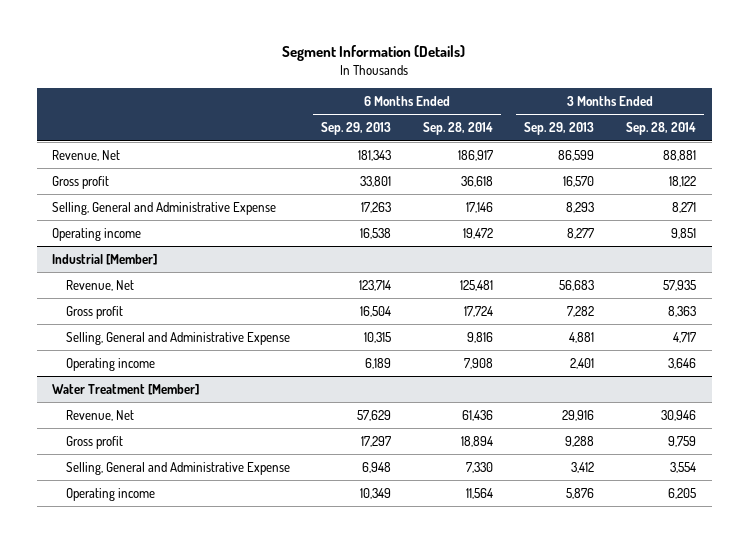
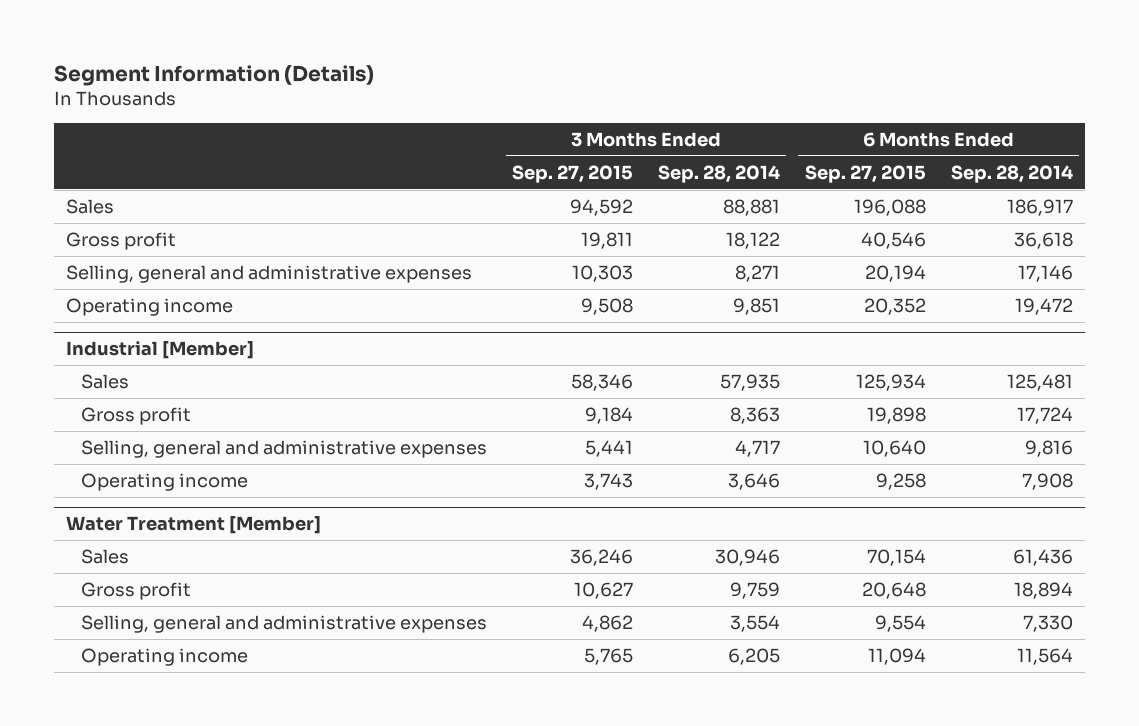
- | 6 Months Ended Sep. 29, 2013 | 6 Months Ended Sep. 28, 2014 | 3 Months Ended Sep. 29, 2013 | 3 Months Ended Sep. 28, 2014
+ | 3 Months Ended Sep. 27, 2015 | 3 Months Ended Sep. 28, 2014 | 6 Months Ended Sep. 27, 2015 | 6 Months Ended Sep. 28, 2014
- Revenue, Net | 181,343 | 186,917 | 86,599 | 88,881
+ Sales | 94,592 | 88,881 | 196,088 | 186,917
- Selling, General and Administrative Expense | 17,263 | 17,146 | 8,293 | 8,271
+ Selling, general and administrative expenses | 10,303 | 8,271 | 20,194 | 17,146
@ Industrial [Member]
- Revenue, Net | 123,714 | 125,481 | 56,683 | 57,935
+ Sales | 58,346 | 57,935 | 125,934 | 125,481
- Selling, General and Administrative Expense | 10,315 | 9,816 | 4,881 | 4,717
+ Selling, general and administrative expenses | 5,441 | 4,717 | 10,640 | 9,816
@ Water Treatment [Member]
- Revenue, Net | 57,629 | 61,436 | 29,916 | 30,946
+ Sales | 36,246 | 30,946 | 70,154 | 61,436
- Selling, General and Administrative Expense | 6,948 | 7,330 | 3,412 | 3,554
+ Selling, general and administrative expenses | 4,862 | 3,554 | 9,554 | 7,330

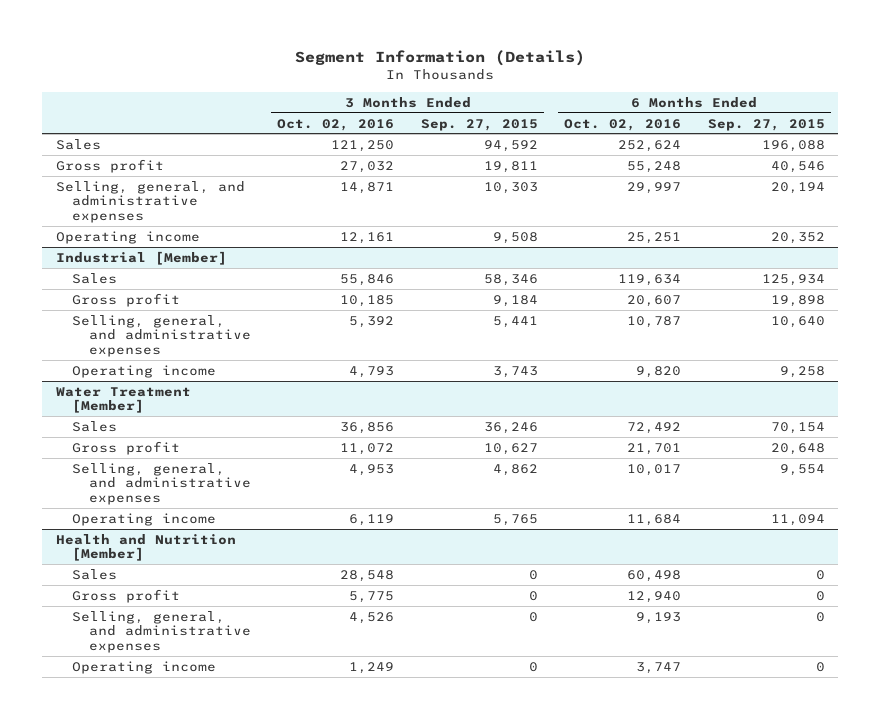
- | 3 Months Ended Sep. 27, 2015 | 3 Months Ended Sep. 28, 2014 | 6 Months Ended Sep. 27, 2015 | 6 Months Ended Sep. 28, 2014
+ | 3 Months Ended Oct. 02, 2016 | 3 Months Ended Sep. 27, 2015 | 6 Months Ended Oct. 02, 2016 | 6 Months Ended Sep. 27, 2015
- Selling, general and administrative expenses | 10,303 | 8,271 | 20,194 | 17,146
+ Selling, general, and administrative expenses | 14,871 | 10,303 | 29,997 | 20,194
@ Industrial [Member]
- Selling, general and administrative expenses | 5,441 | 4,717 | 10,640 | 9,816
+ Selling, general, and administrative expenses | 5,392 | 5,441 | 10,787 | 10,640
@ Water Treatment [Member]
- Selling, general and administrative expenses | 4,862 | 3,554 | 9,554 | 7,330
+ Selling, general, and administrative expenses | 4,953 | 4,862 | 10,017 | 9,554
+ Health and Nutrition [Member]
+ Sales | 28,548 | 0 | 60,498 | 0
+ Gross profit | 5,775 | 0 | 12,940 | 0
+ Selling, general, and administrative expenses | 4,526 | 0 | 9,193 | 0
+ Operating income | 1,249 | 0 | 3,747 | 0

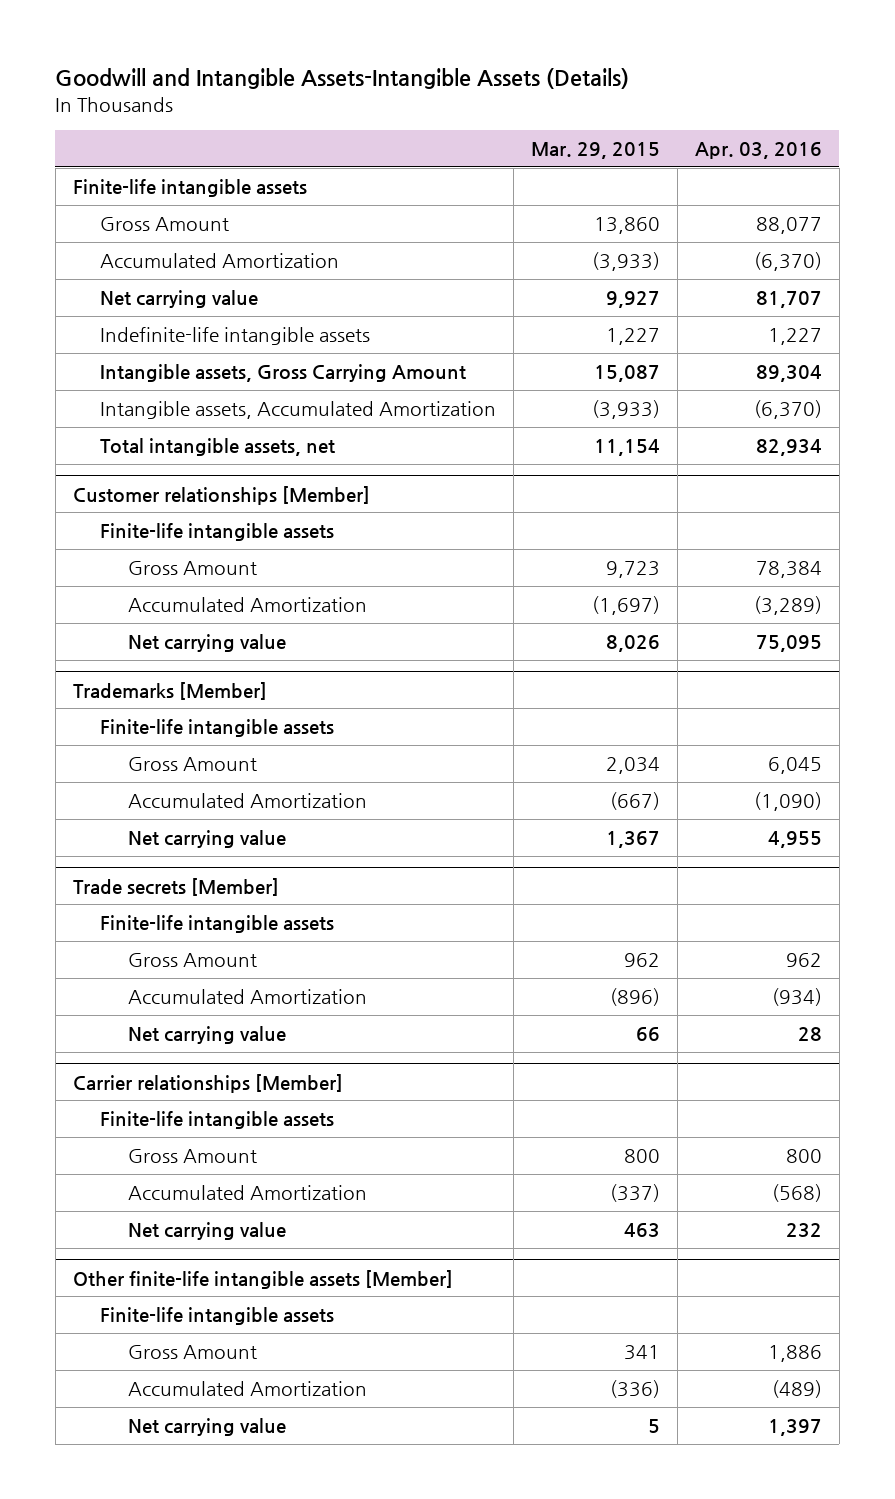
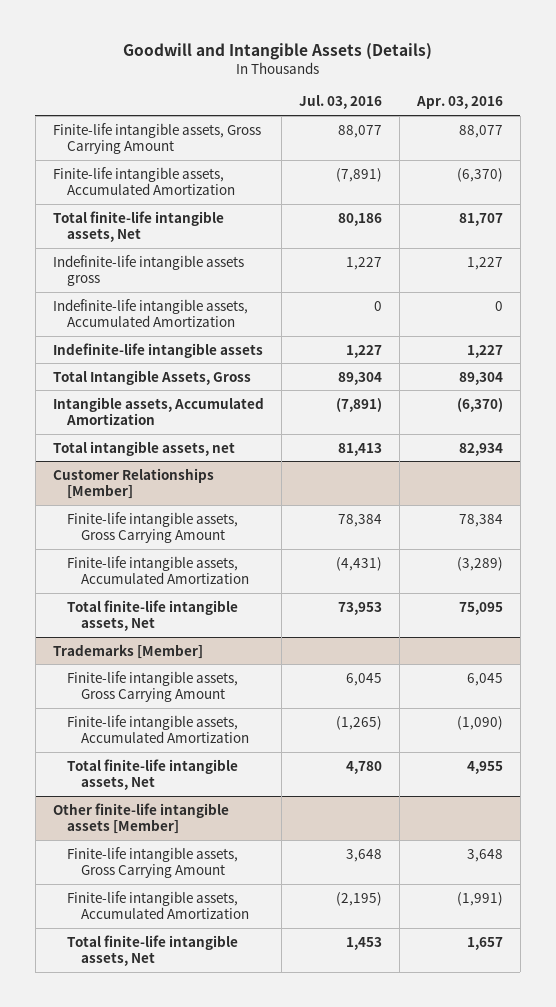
- Goodwill and Intangible Assets-Intangible Assets (Details)
+ Goodwill and Intangible Assets (Details)
- | Mar. 29, 2015 | Apr. 03, 2016
+ | Jul. 03, 2016 | Apr. 03, 2016
- Finite-life intangible assets
- Gross Amount | 13,860 | 88,077
- Accumulated Amortization | (3,933) | (6,370)
- Net carrying value | 9,927 | 81,707
+ Finite-life intangible assets, Gross Carrying Amount | 88,077 | 88,077
+ Finite-life intangible assets, Accumulated Amortization | (7,891) | (6,370)
+ Total finite-life intangible assets, Net | 80,186 | 81,707
+ Indefinite-life intangible assets gross | 1,227 | 1,227
+ Indefinite-life intangible assets, Accumulated Amortization | 0 | 0
- Intangible assets, Gross Carrying Amount | 15,087 | 89,304
+ Total Intangible Assets, Gross | 89,304 | 89,304
- Customer relationships [Member]
- Finite-life intangible assets
- Gross Amount | 9,723 | 78,384
- Accumulated Amortization | (1,697) | (3,289)
- Net carrying value | 8,026 | 75,095
+ Customer Relationships [Member]
+ Finite-life intangible assets, Gross Carrying Amount | 78,384 | 78,384
+ Finite-life intangible assets, Accumulated Amortization | (4,431) | (3,289)
+ Total finite-life intangible assets, Net | 73,953 | 75,095
@ Trademarks [Member]
- Finite-life intangible assets
- Gross Amount | 2,034 | 6,045
- Accumulated Amortization | (667) | (1,090)
- Net carrying value | 1,367 | 4,955
- Trade secrets [Member]
- Finite-life intangible assets
- Gross Amount | 962 | 962
- Accumulated Amortization | (896) | (934)
- Net carrying value | 66 | 28
- Carrier relationships [Member]
- Finite-life intangible assets
- Gross Amount | 800 | 800
- Accumulated Amortization | (337) | (568)
- Net carrying value | 463 | 232
@ Trademarks [Member]
+ Finite-life intangible assets, Gross Carrying Amount | 6,045 | 6,045
+ Finite-life intangible assets, Accumulated Amortization | (1,265) | (1,090)
+ Total finite-life intangible assets, Net | 4,780 | 4,955
@ Other finite-life intangible assets [Member]
- Finite-life intangible assets
- Gross Amount | 341 | 1,886
- Accumulated Amortization | (336) | (489)
- Net carrying value | 5 | 1,397
+ Finite-life intangible assets, Gross Carrying Amount | 3,648 | 3,648
+ Finite-life intangible assets, Accumulated Amortization | (2,195) | (1,991)
+ Total finite-life intangible assets, Net | 1,453 | 1,657

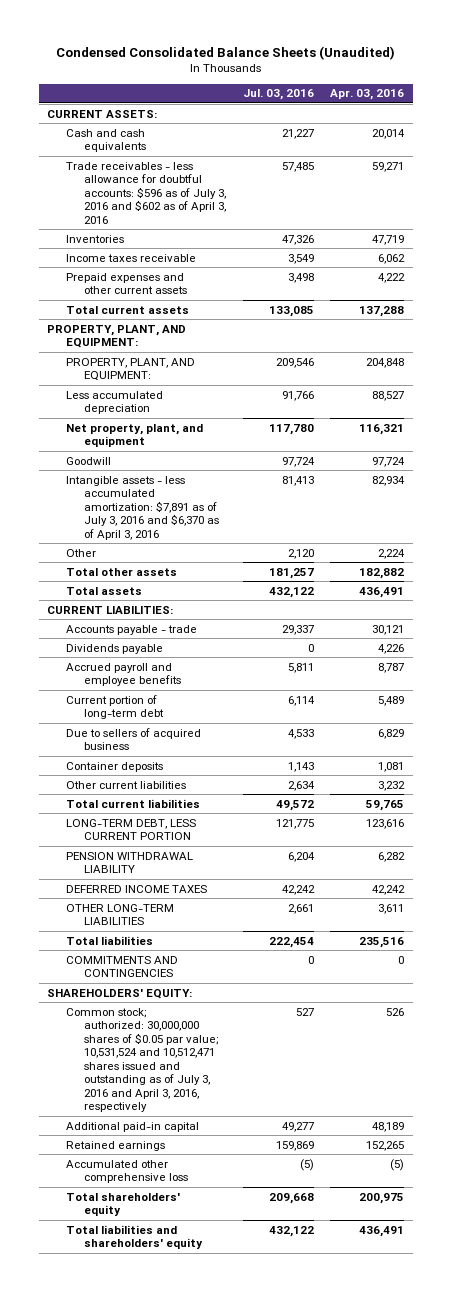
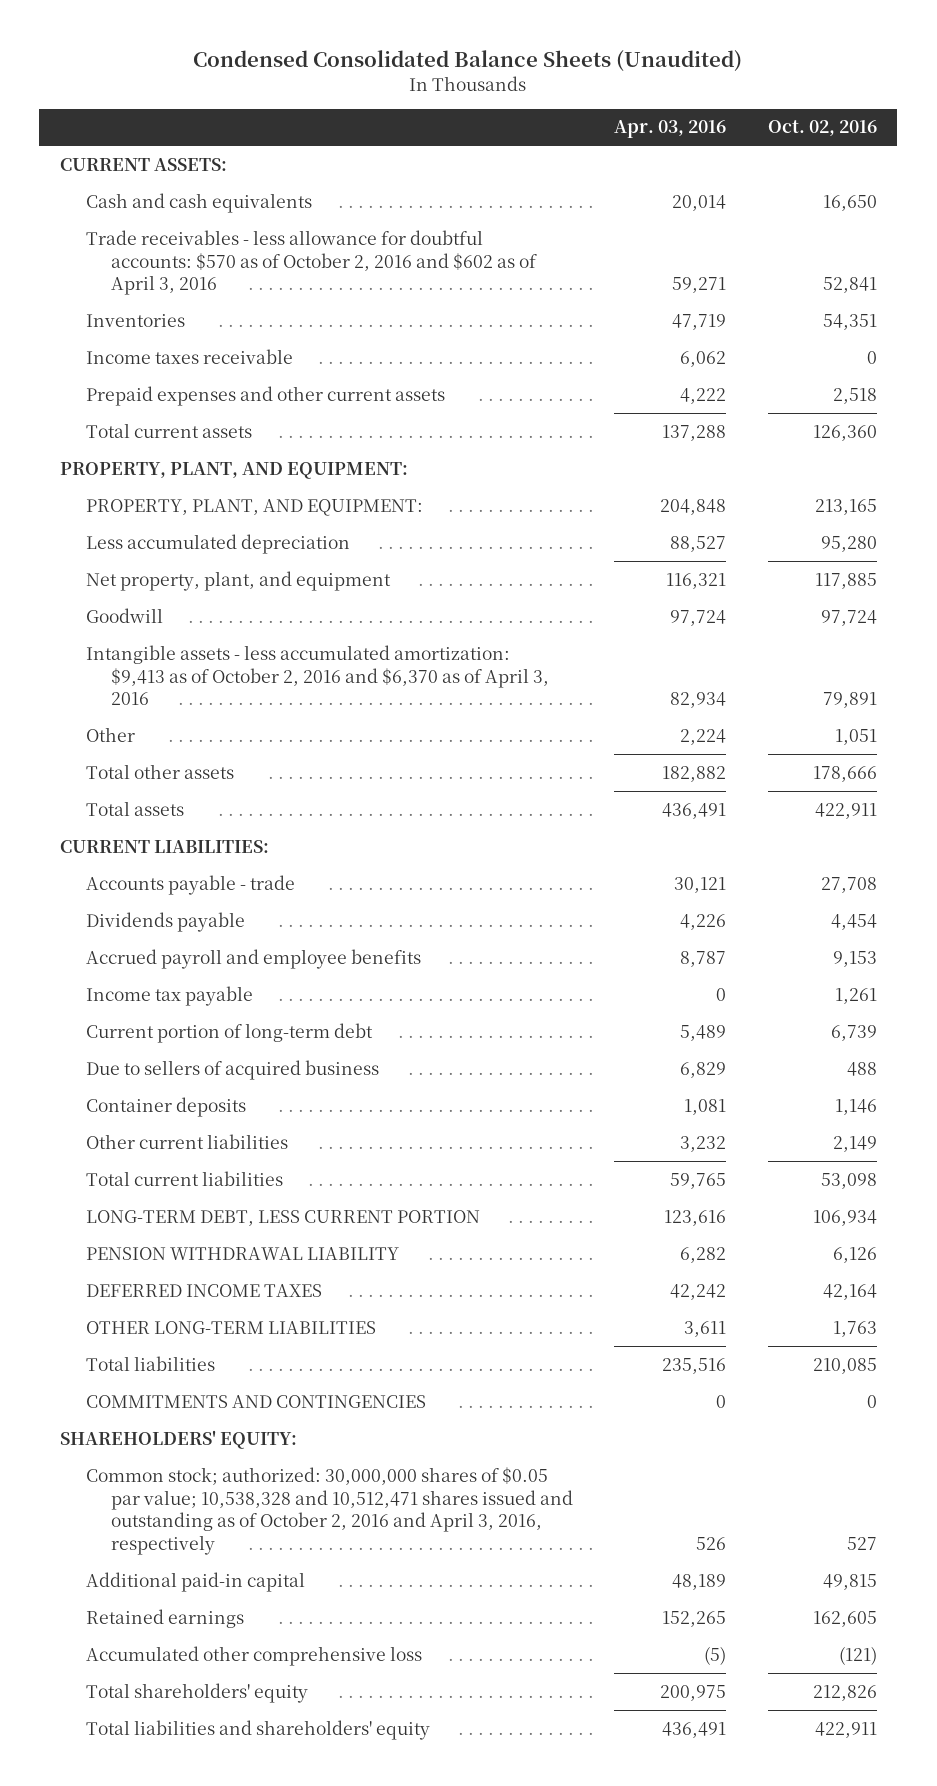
- | Jul. 03, 2016 | Apr. 03, 2016
+ | Apr. 03, 2016 | Oct. 02, 2016
- Trade receivables - less allowance for doubtful accounts: $596 as of July 3, 2016 and $602 as of April 3, 2016 | 57,485 | 59,271
+ Trade receivables - less allowance for doubtful accounts: $570 as of October 2, 2016 and $602 as of April 3, 2016 | 59,271 | 52,841
- Intangible assets - less accumulated amortization: $7,891 as of July 3, 2016 and $6,370 as of April 3, 2016 | 81,413 | 82,934
+ Intangible assets - less accumulated amortization: $9,413 as of October 2, 2016 and $6,370 as of April 3, 2016 | 82,934 | 79,891
+ Income tax payable | 0 | 1,261
- Common stock; authorized: 30,000,000 shares of $0.05 par value; 10,531,524 and 10,512,471 shares issued and outstanding as of July 3, 2016 and April 3, 2016, respectively | 527 | 526
+ Common stock; authorized: 30,000,000 shares of $0.05 par value; 10,538,328 and 10,512,471 shares issued and outstanding as of October 2, 2016 and April 3, 2016, respectively | 526 | 527

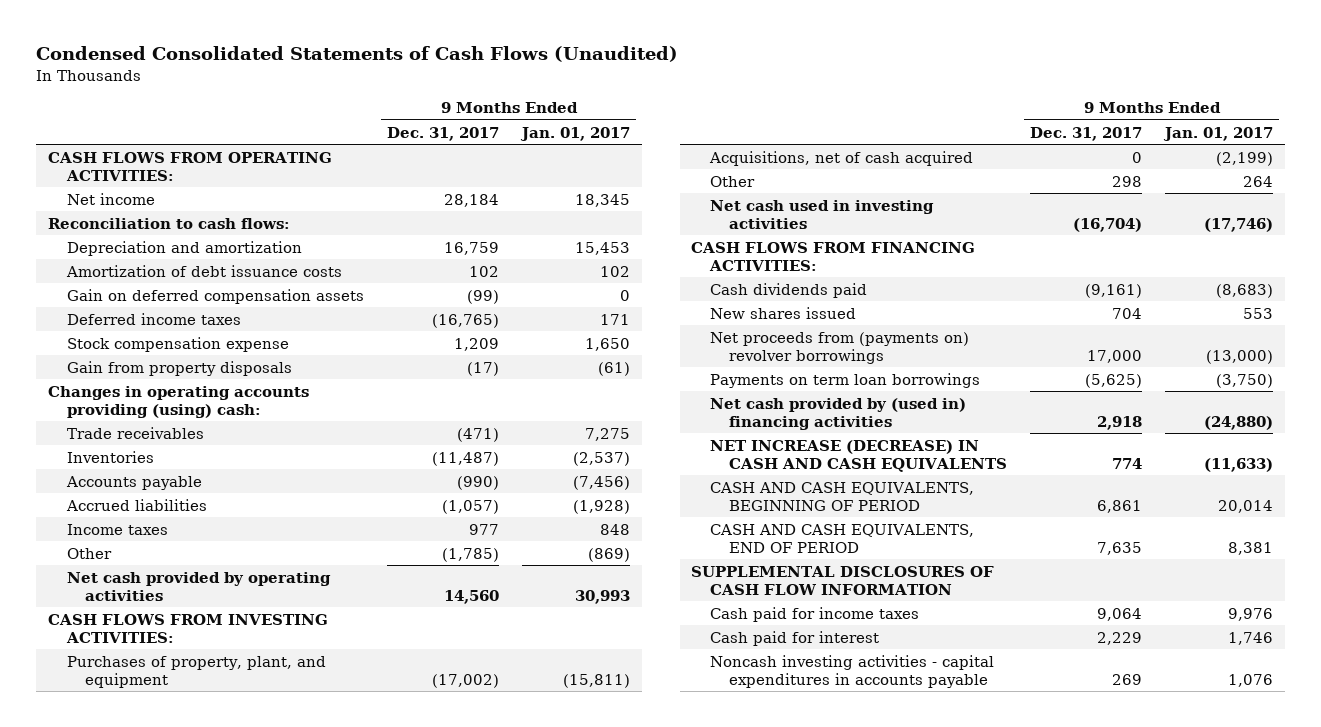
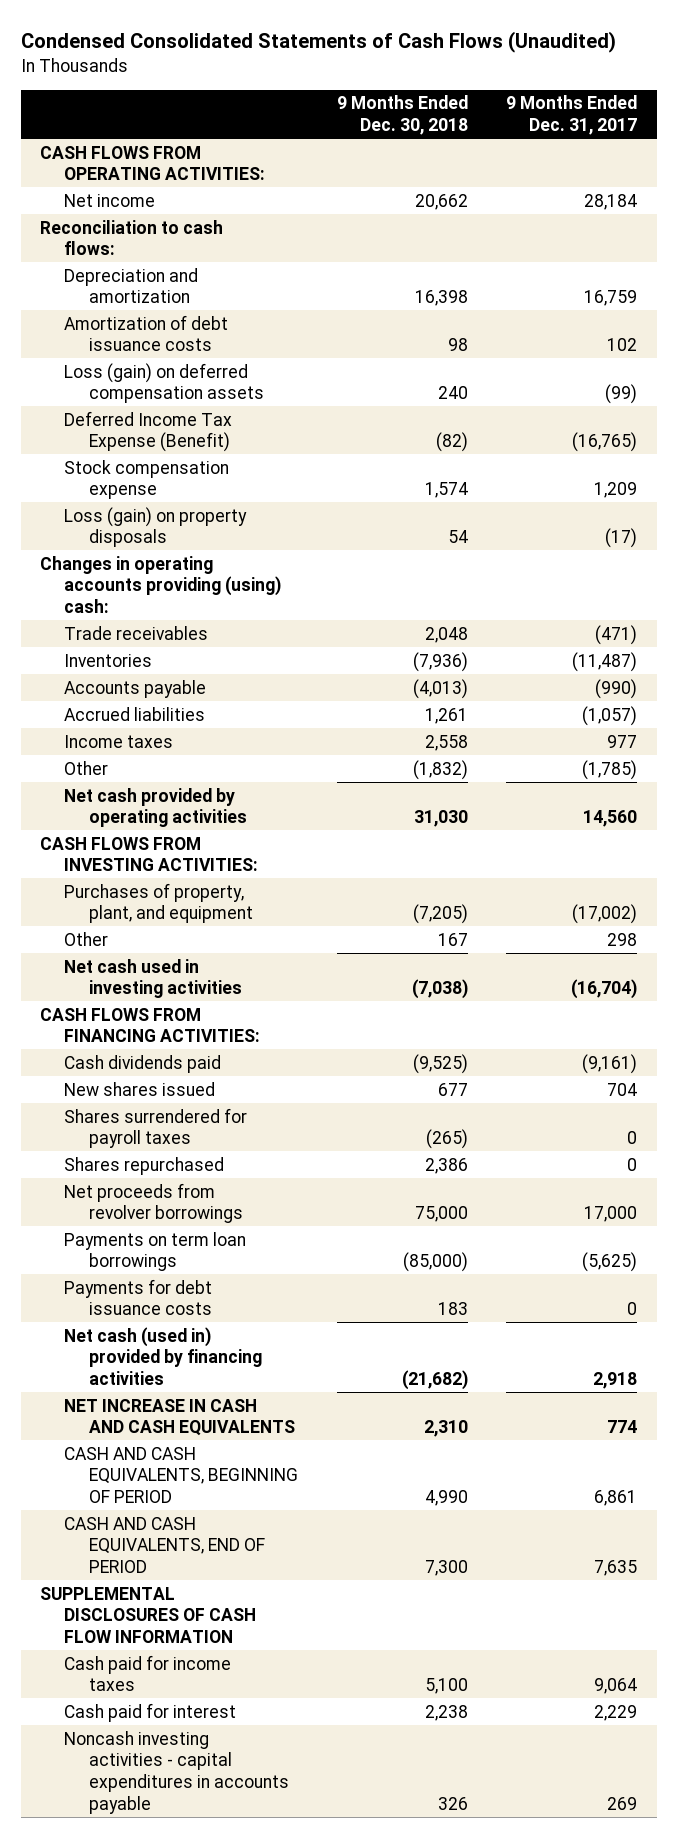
- | 9 Months Ended Dec. 31, 2017 | 9 Months Ended Jan. 01, 2017
+ | 9 Months Ended Dec. 30, 2018 | 9 Months Ended Dec. 31, 2017
- Gain on deferred compensation assets | (99) | 0
- Deferred income taxes | (16,765) | 171
+ Loss (gain) on deferred compensation assets | 240 | (99)
+ Deferred Income Tax Expense (Benefit) | (82) | (16,765)
- Gain from property disposals | (17) | (61)
+ Loss (gain) on property disposals | 54 | (17)
- Acquisitions, net of cash acquired | 0 | (2,199)
- Net proceeds from (payments on) revolver borrowings | 17,000 | (13,000)
+ Shares surrendered for payroll taxes | (265) | 0
+ Shares repurchased | 2,386 | 0
+ Net proceeds from revolver borrowings | 75,000 | 17,000
- Net cash provided by (used in) financing activities | 2,918 | (24,880)
- NET INCREASE (DECREASE) IN CASH AND CASH EQUIVALENTS | 774 | (11,633)
+ Payments for debt issuance costs | 183 | 0
+ Net cash (used in) provided by financing activities | (21,682) | 2,918
+ NET INCREASE IN CASH AND CASH EQUIVALENTS | 2,310 | 774

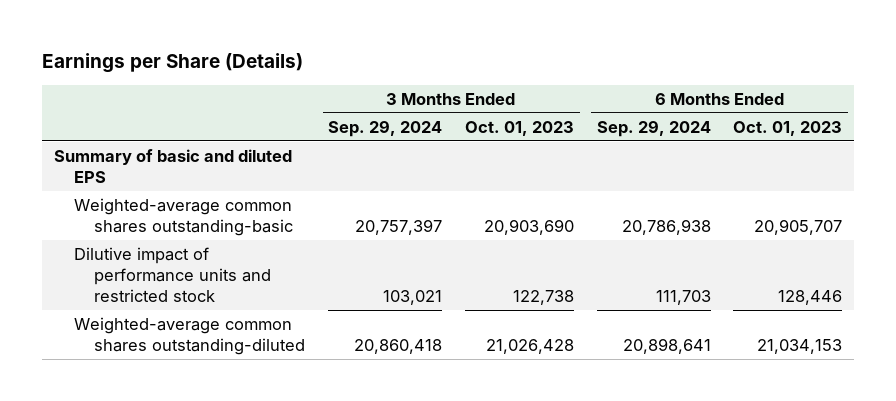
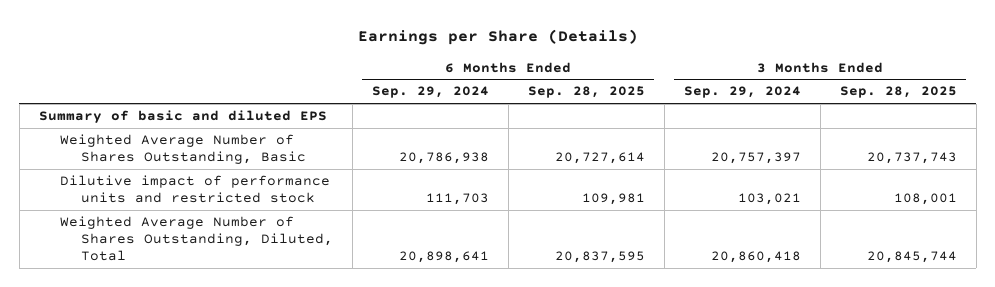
- | 3 Months Ended Sep. 29, 2024 | 3 Months Ended Oct. 01, 2023 | 6 Months Ended Sep. 29, 2024 | 6 Months Ended Oct. 01, 2023
+ | 6 Months Ended Sep. 29, 2024 | 6 Months Ended Sep. 28, 2025 | 3 Months Ended Sep. 29, 2024 | 3 Months Ended Sep. 28, 2025
- Weighted-average common shares outstanding-basic | 20,757,397 | 20,903,690 | 20,786,938 | 20,905,707
+ Weighted Average Number of Shares Outstanding, Basic | 20,786,938 | 20,727,614 | 20,757,397 | 20,737,743
- Weighted-average common shares outstanding-diluted | 20,860,418 | 21,026,428 | 20,898,641 | 21,034,153
+ Weighted Average Number of Shares Outstanding, Diluted, Total | 20,898,641 | 20,837,595 | 20,860,418 | 20,845,744

